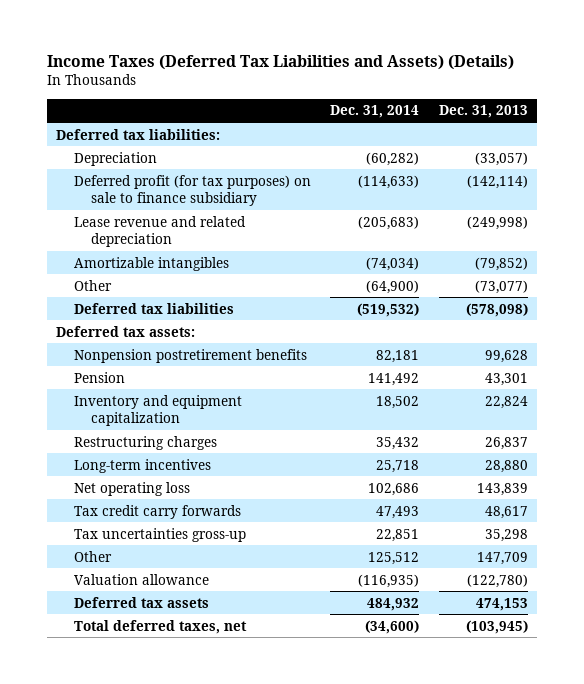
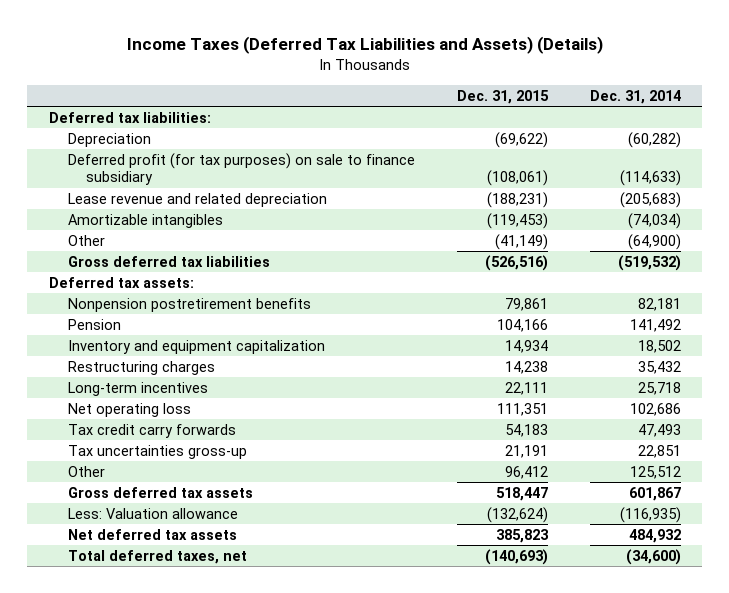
- | Dec. 31, 2014 | Dec. 31, 2013
+ | Dec. 31, 2015 | Dec. 31, 2014
- Deferred tax liabilities | (519,532) | (578,098)
+ Gross deferred tax liabilities | (526,516) | (519,532)
- Valuation allowance | (116,935) | (122,780)
- Deferred tax assets | 484,932 | 474,153
+ Gross deferred tax assets | 518,447 | 601,867
+ Less: Valuation allowance | (132,624) | (116,935)
+ Net deferred tax assets | 385,823 | 484,932

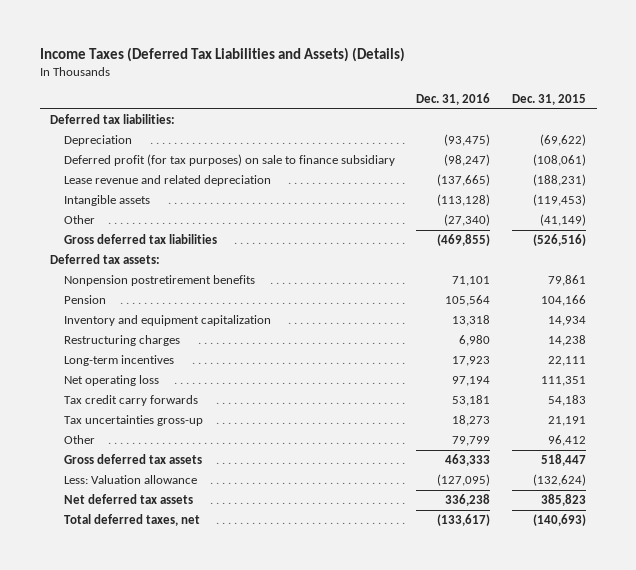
- | Dec. 31, 2015 | Dec. 31, 2014
+ | Dec. 31, 2016 | Dec. 31, 2015
- Amortizable intangibles | (119,453) | (74,034)
+ Intangible assets | (113,128) | (119,453)

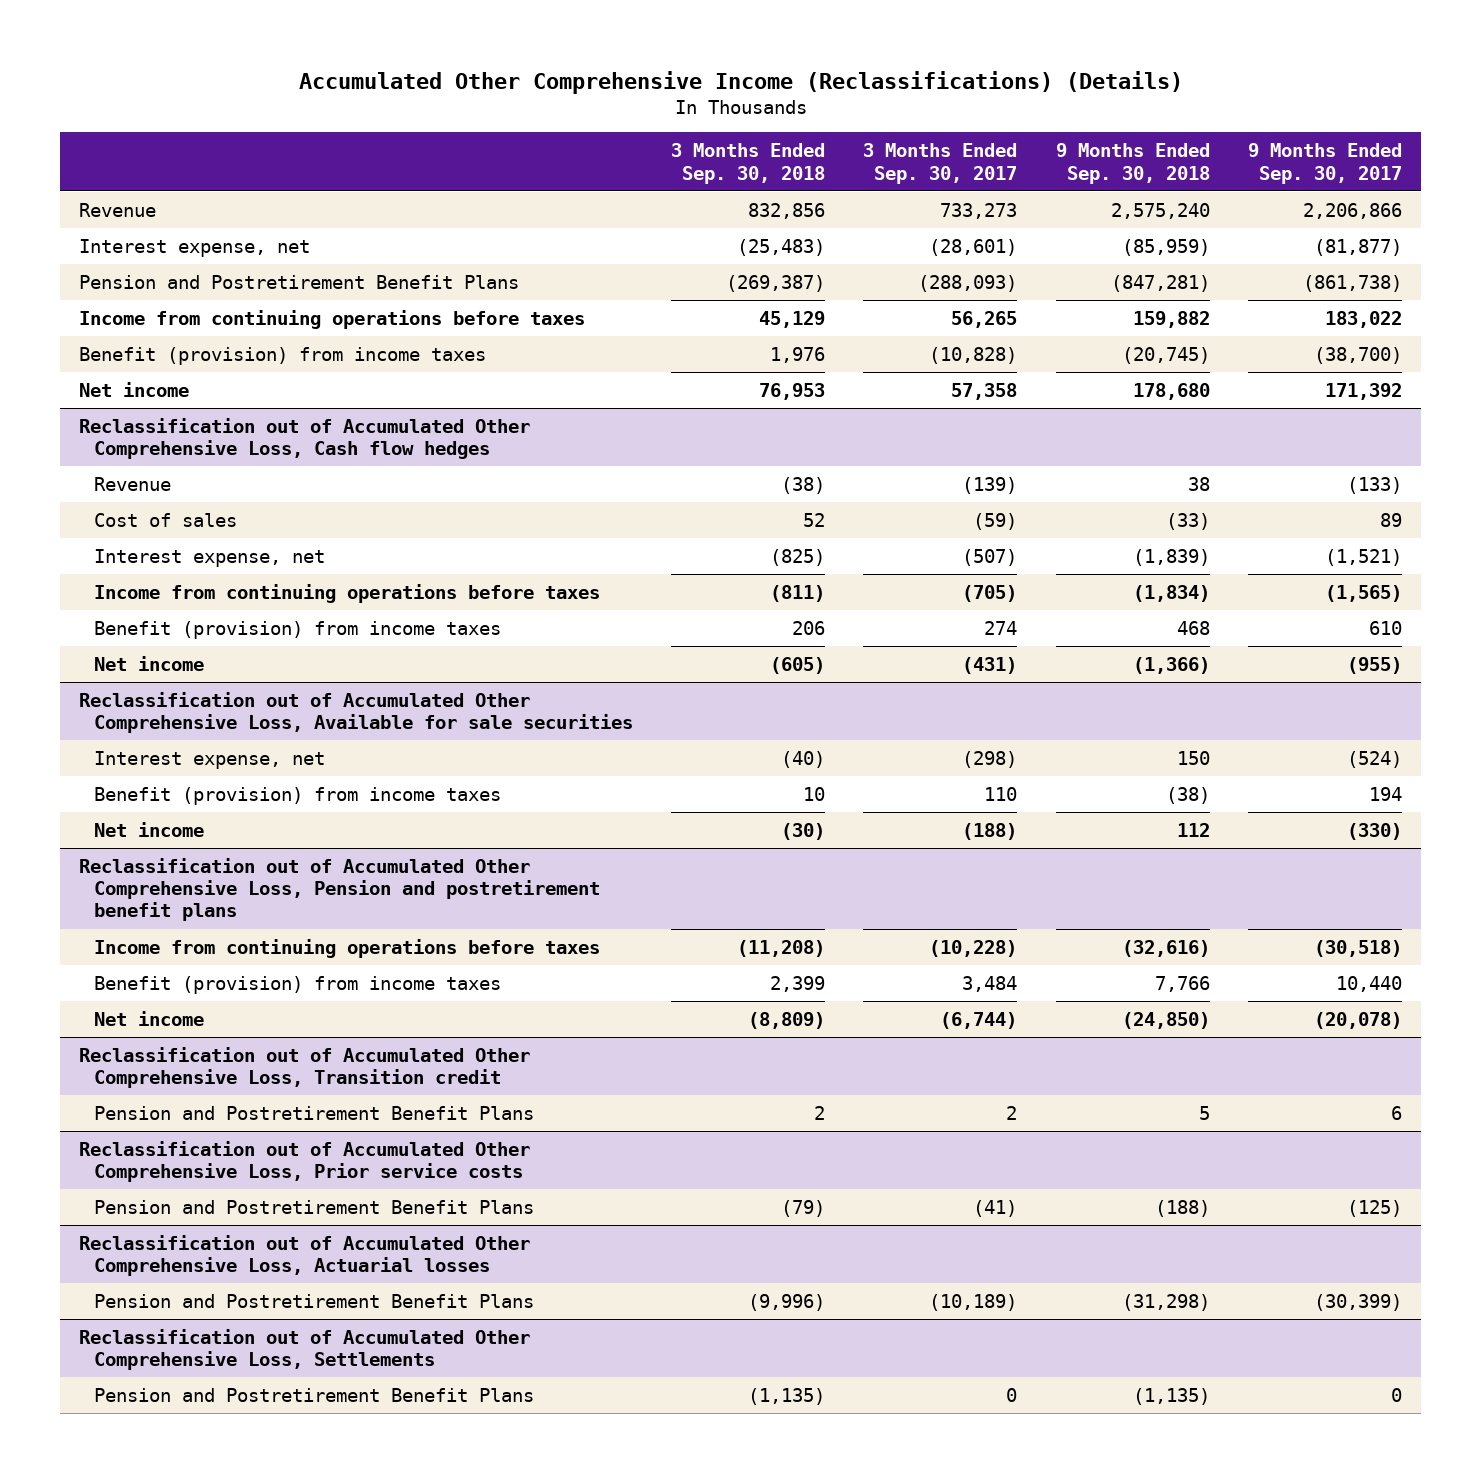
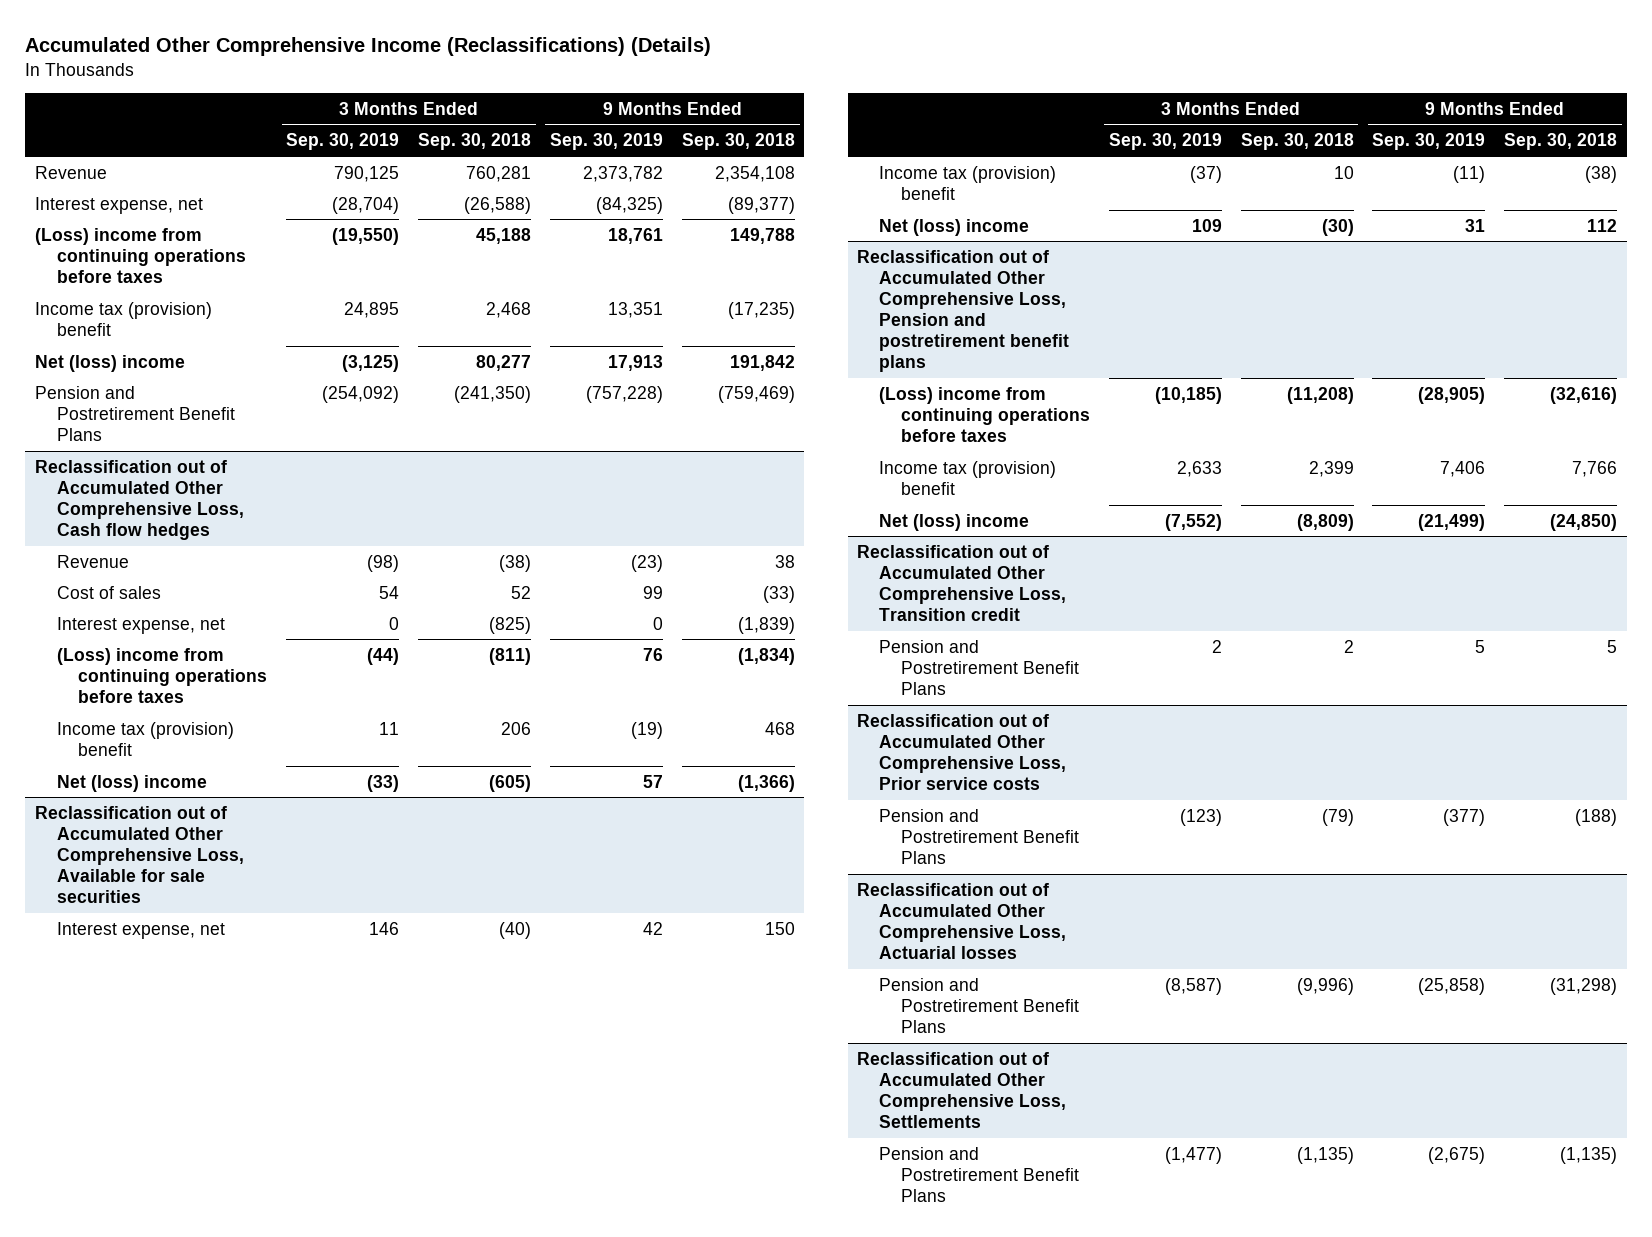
- | 3 Months Ended Sep. 30, 2018 | 3 Months Ended Sep. 30, 2017 | 9 Months Ended Sep. 30, 2018 | 9 Months Ended Sep. 30, 2017
+ | 3 Months Ended Sep. 30, 2019 | 3 Months Ended Sep. 30, 2018 | 9 Months Ended Sep. 30, 2019 | 9 Months Ended Sep. 30, 2018
- Revenue | 832,856 | 733,273 | 2,575,240 | 2,206,866
- Interest expense, net | (25,483) | (28,601) | (85,959) | (81,877)
- Pension and Postretirement Benefit Plans | (269,387) | (288,093) | (847,281) | (861,738)
- Income from continuing operations before taxes | 45,129 | 56,265 | 159,882 | 183,022
- Benefit (provision) from income taxes | 1,976 | (10,828) | (20,745) | (38,700)
- Net income | 76,953 | 57,358 | 178,680 | 171,392
+ Revenue | 790,125 | 760,281 | 2,373,782 | 2,354,108
+ Interest expense, net | (28,704) | (26,588) | (84,325) | (89,377)
+ (Loss) income from continuing operations before taxes | (19,550) | 45,188 | 18,761 | 149,788
+ Income tax (provision) benefit | 24,895 | 2,468 | 13,351 | (17,235)
+ Net (loss) income | (3,125) | 80,277 | 17,913 | 191,842
+ Pension and Postretirement Benefit Plans | (254,092) | (241,350) | (757,228) | (759,469)
@ Reclassification out of Accumulated Other Comprehensive Loss, Cash flow hedges
- Income from continuing operations before taxes | (811) | (705) | (1,834) | (1,565)
- Benefit (provision) from income taxes | 206 | 274 | 468 | 610
- Net income | (605) | (431) | (1,366) | (955)
+ (Loss) income from continuing operations before taxes | (44) | (811) | 76 | (1,834)
+ Income tax (provision) benefit | 11 | 206 | (19) | 468
+ Net (loss) income | (33) | (605) | 57 | (1,366)
@ Reclassification out of Accumulated Other Comprehensive Loss, Available for sale securities
- Benefit (provision) from income taxes | 10 | 110 | (38) | 194
- Net income | (30) | (188) | 112 | (330)
+ Income tax (provision) benefit | (37) | 10 | (11) | (38)
+ Net (loss) income | 109 | (30) | 31 | 112
@ Reclassification out of Accumulated Other Comprehensive Loss, Pension and postretirement benefit plans
- Income from continuing operations before taxes | (11,208) | (10,228) | (32,616) | (30,518)
- Benefit (provision) from income taxes | 2,399 | 3,484 | 7,766 | 10,440
- Net income | (8,809) | (6,744) | (24,850) | (20,078)
+ (Loss) income from continuing operations before taxes | (10,185) | (11,208) | (28,905) | (32,616)
+ Income tax (provision) benefit | 2,633 | 2,399 | 7,406 | 7,766
+ Net (loss) income | (7,552) | (8,809) | (21,499) | (24,850)

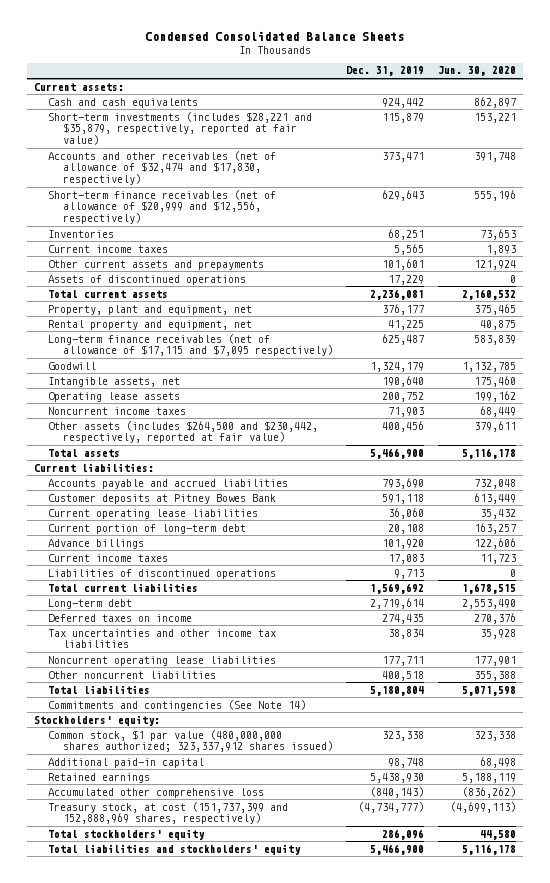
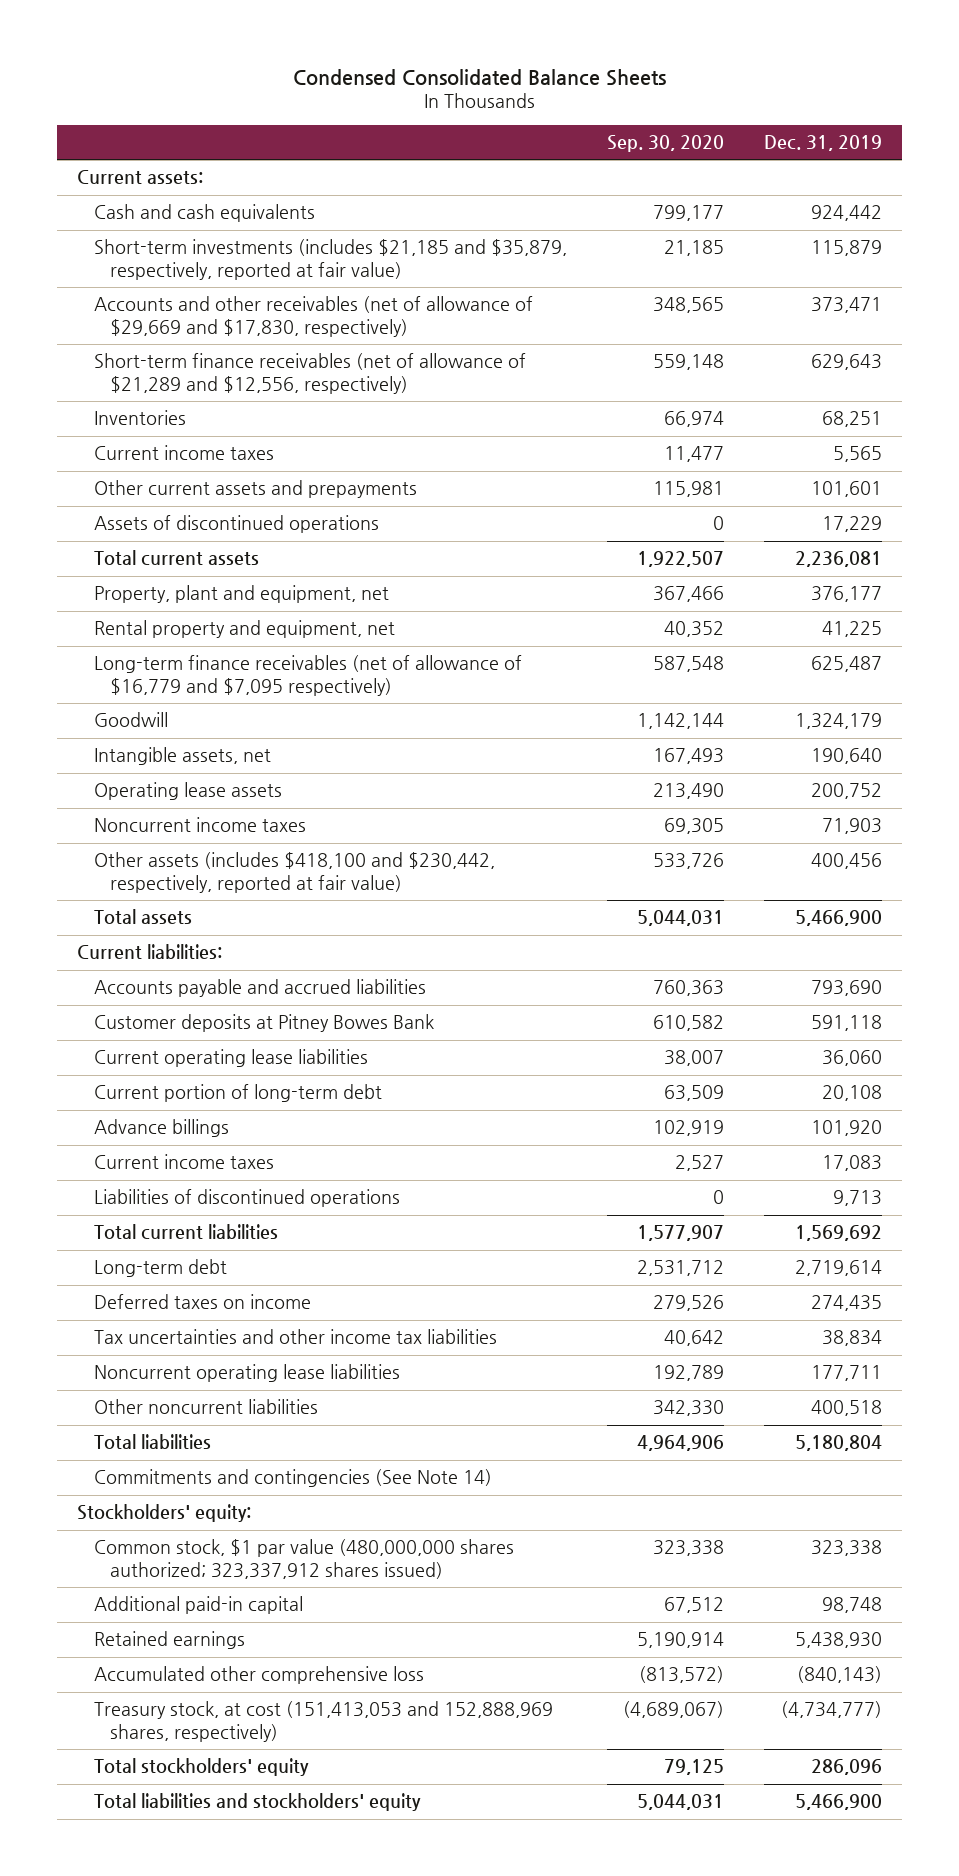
- | Dec. 31, 2019 | Jun. 30, 2020
+ | Sep. 30, 2020 | Dec. 31, 2019
- Short-term investments (includes $28,221 and $35,879, respectively, reported at fair value) | 115,879 | 153,221
- Accounts and other receivables (net of allowance of $32,474 and $17,830, respectively) | 373,471 | 391,748
- Short-term finance receivables (net of allowance of $20,999 and $12,556, respectively) | 629,643 | 555,196
+ Short-term investments (includes $21,185 and $35,879, respectively, reported at fair value) | 21,185 | 115,879
+ Accounts and other receivables (net of allowance of $29,669 and $17,830, respectively) | 348,565 | 373,471
+ Short-term finance receivables (net of allowance of $21,289 and $12,556, respectively) | 559,148 | 629,643
- Long-term finance receivables (net of allowance of $17,115 and $7,095 respectively) | 625,487 | 583,839
+ Long-term finance receivables (net of allowance of $16,779 and $7,095 respectively) | 587,548 | 625,487
- Other assets (includes $264,500 and $230,442, respectively, reported at fair value) | 400,456 | 379,611
+ Other assets (includes $418,100 and $230,442, respectively, reported at fair value) | 533,726 | 400,456
- Treasury stock, at cost (151,737,399 and 152,888,969 shares, respectively) | (4,734,777) | (4,699,113)
+ Treasury stock, at cost (151,413,053 and 152,888,969 shares, respectively) | (4,689,067) | (4,734,777)

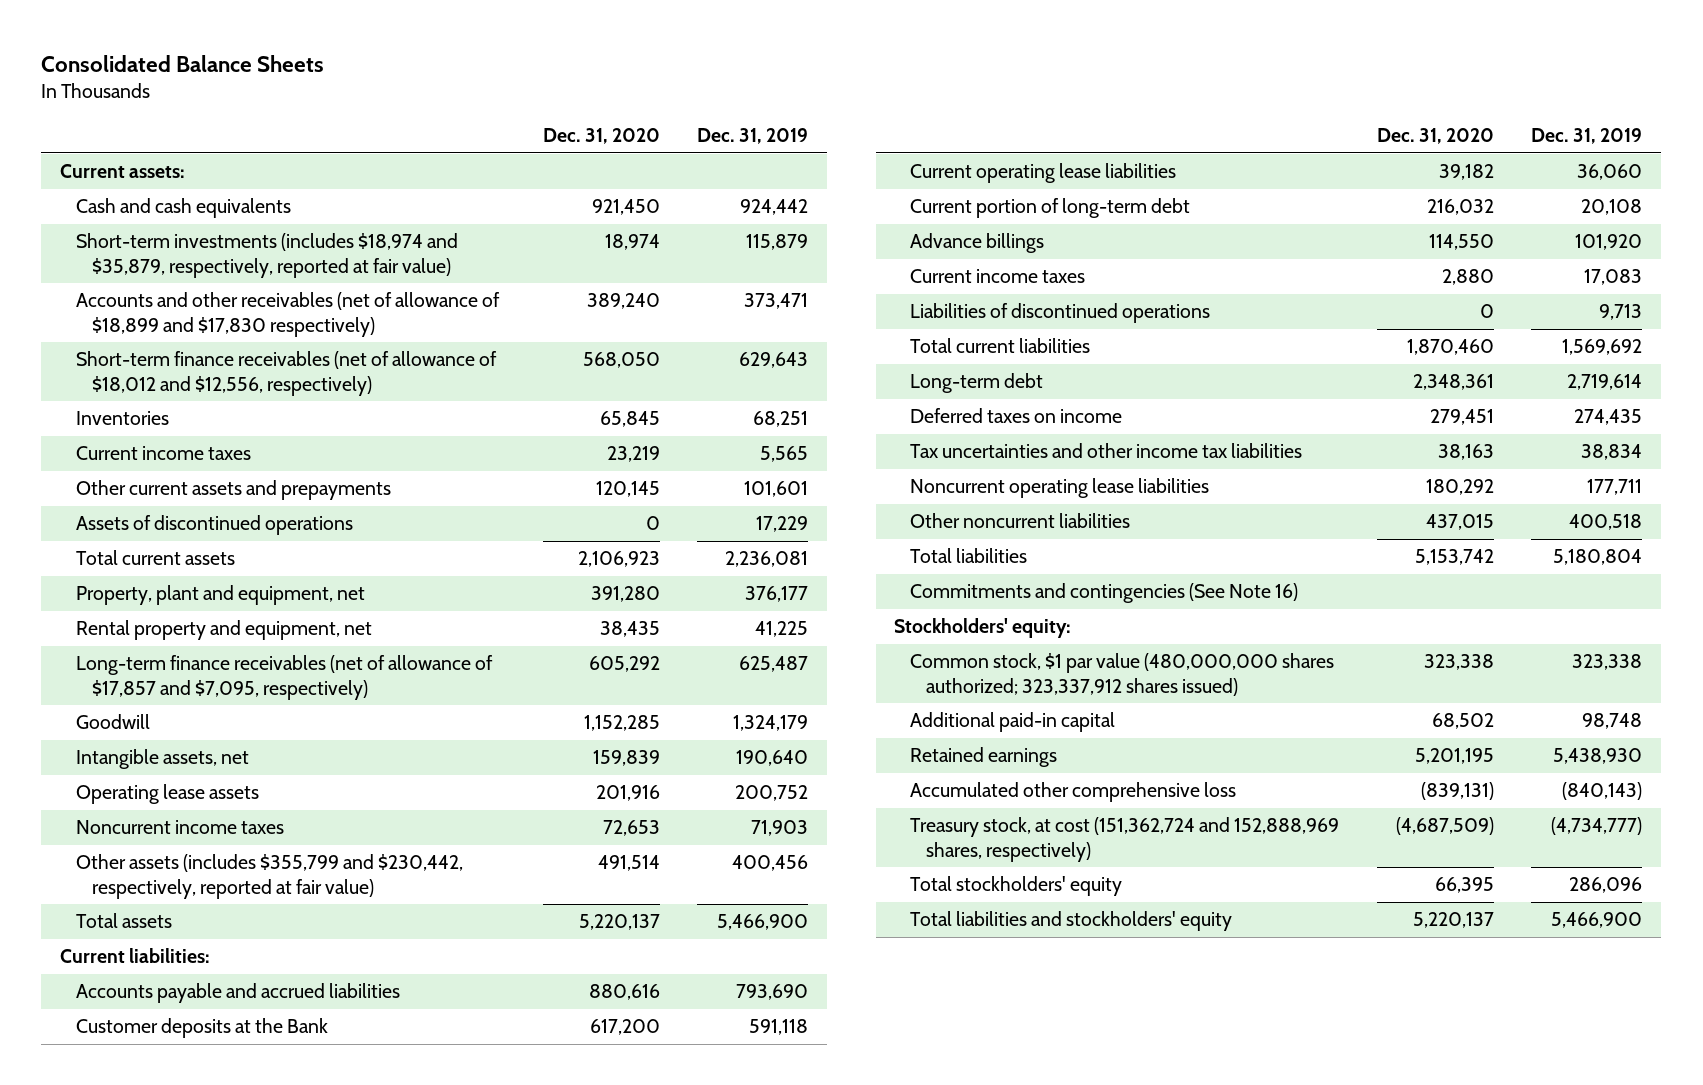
- Condensed Consolidated Balance Sheets
+ Consolidated Balance Sheets
- | Sep. 30, 2020 | Dec. 31, 2019
+ | Dec. 31, 2020 | Dec. 31, 2019
- Short-term investments (includes $21,185 and $35,879, respectively, reported at fair value) | 21,185 | 115,879
- Accounts and other receivables (net of allowance of $29,669 and $17,830, respectively) | 348,565 | 373,471
- Short-term finance receivables (net of allowance of $21,289 and $12,556, respectively) | 559,148 | 629,643
+ Short-term investments (includes $18,974 and $35,879, respectively, reported at fair value) | 18,974 | 115,879
+ Accounts and other receivables (net of allowance of $18,899 and $17,830 respectively) | 389,240 | 373,471
+ Short-term finance receivables (net of allowance of $18,012 and $12,556, respectively) | 568,050 | 629,643
- Long-term finance receivables (net of allowance of $16,779 and $7,095 respectively) | 587,548 | 625,487
+ Long-term finance receivables (net of allowance of $17,857 and $7,095, respectively) | 605,292 | 625,487
- Other assets (includes $418,100 and $230,442, respectively, reported at fair value) | 533,726 | 400,456
+ Other assets (includes $355,799 and $230,442, respectively, reported at fair value) | 491,514 | 400,456
- Customer deposits at Pitney Bowes Bank | 610,582 | 591,118
+ Customer deposits at the Bank | 617,200 | 591,118
- Commitments and contingencies (See Note 14)
+ Commitments and contingencies (See Note 16)
- Treasury stock, at cost (151,413,053 and 152,888,969 shares, respectively) | (4,689,067) | (4,734,777)
+ Treasury stock, at cost (151,362,724 and 152,888,969 shares, respectively) | (4,687,509) | (4,734,777)

